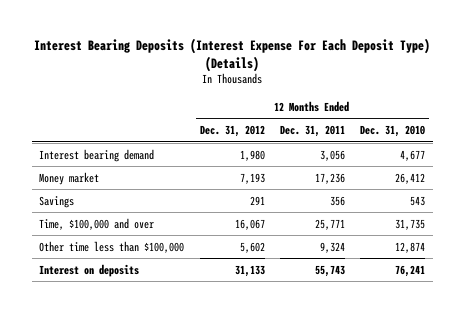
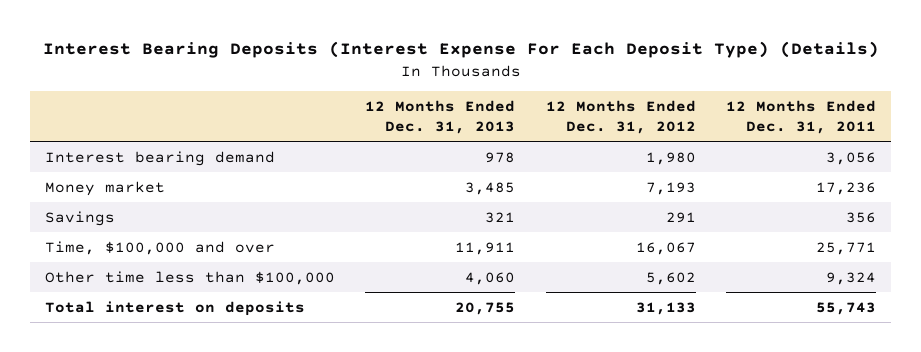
- | 12 Months Ended Dec. 31, 2012 | 12 Months Ended Dec. 31, 2011 | 12 Months Ended Dec. 31, 2010
+ | 12 Months Ended Dec. 31, 2013 | 12 Months Ended Dec. 31, 2012 | 12 Months Ended Dec. 31, 2011
- Interest on deposits | 31,133 | 55,743 | 76,241
+ Total interest on deposits | 20,755 | 31,133 | 55,743

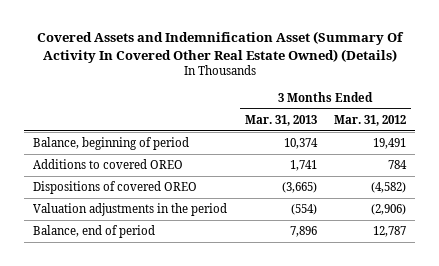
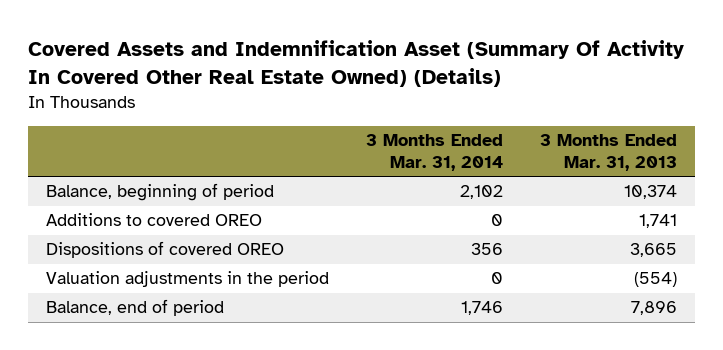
- | 3 Months Ended Mar. 31, 2013 | 3 Months Ended Mar. 31, 2012
+ | 3 Months Ended Mar. 31, 2014 | 3 Months Ended Mar. 31, 2013
- Dispositions of covered OREO | (3,665) | (4,582)
+ Dispositions of covered OREO | 356 | 3,665

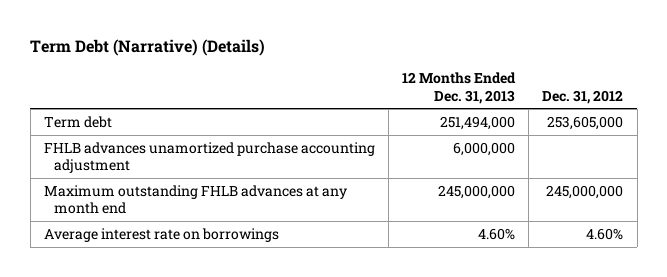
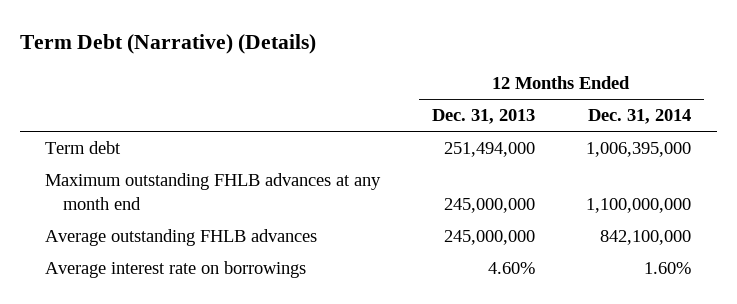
- | 12 Months Ended Dec. 31, 2013 | Dec. 31, 2012
+ | 12 Months Ended Dec. 31, 2013 | 12 Months Ended Dec. 31, 2014
- FHLB advances unamortized purchase accounting adjustment | 6,000,000 |
+ Average outstanding FHLB advances | 245,000,000 | 842,100,000

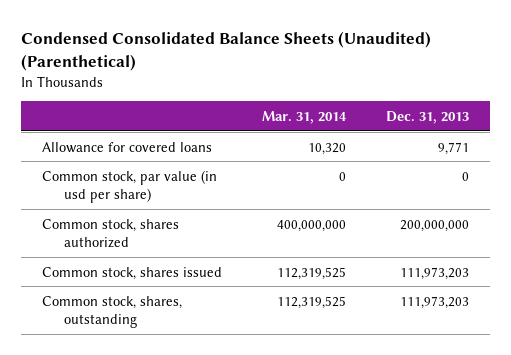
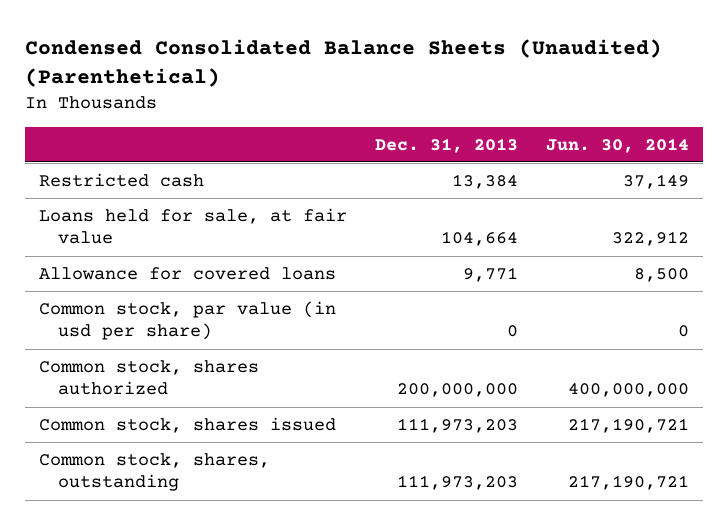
- | Mar. 31, 2014 | Dec. 31, 2013
+ | Dec. 31, 2013 | Jun. 30, 2014
+ Restricted cash | 13,384 | 37,149
+ Loans held for sale, at fair value | 104,664 | 322,912

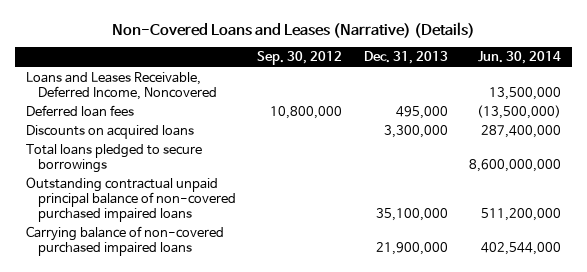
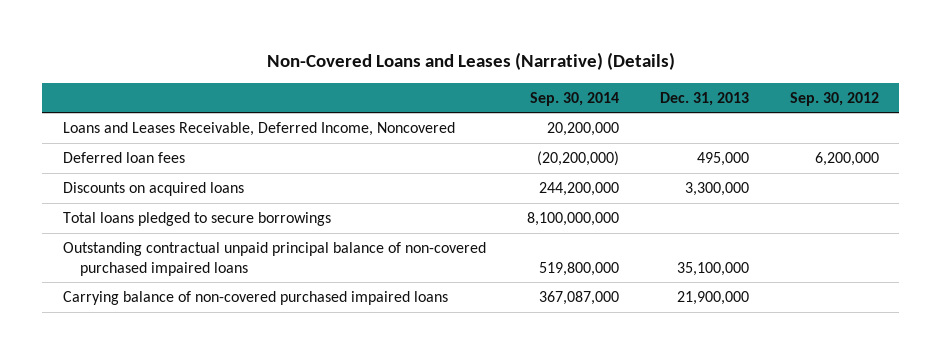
- | Sep. 30, 2012 | Dec. 31, 2013 | Jun. 30, 2014
+ | Sep. 30, 2014 | Dec. 31, 2013 | Sep. 30, 2012
- Deferred loan fees | 10,800,000 | 495,000 | (13,500,000)
+ Deferred loan fees | (20,200,000) | 495,000 | 6,200,000

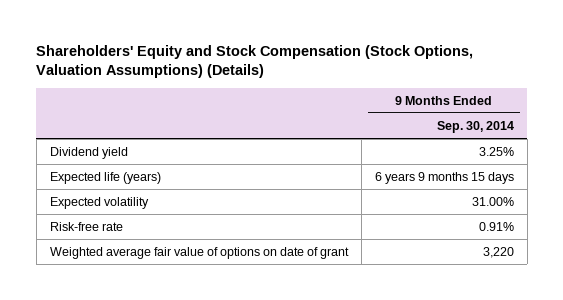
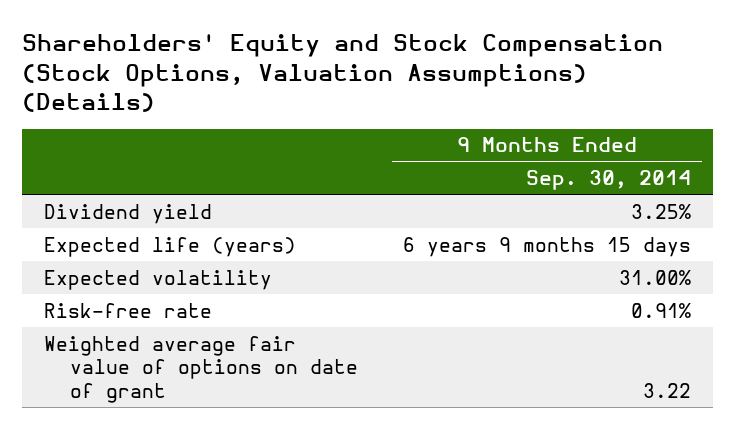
- Weighted average fair value of options on date of grant | 3,220
+ Weighted average fair value of options on date of grant | 3.22

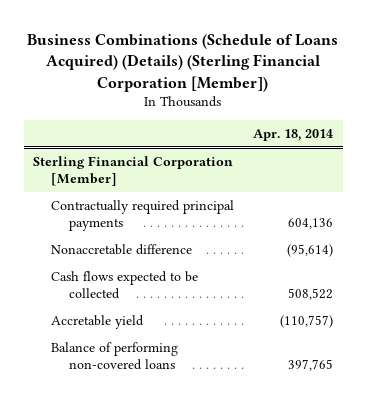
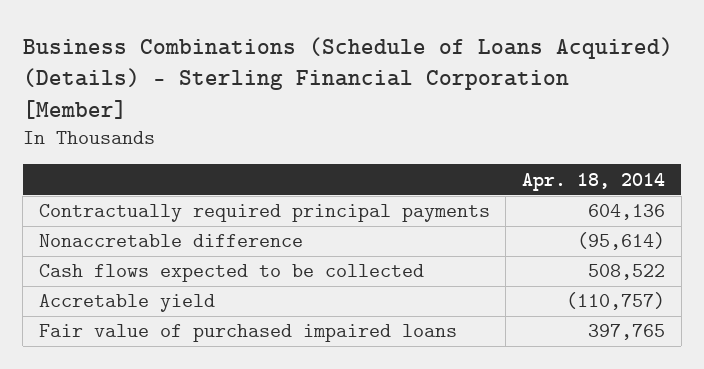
- Business Combinations (Schedule of Loans Acquired) (Details) (Sterling Financial Corporation [Member])
+ Business Combinations (Schedule of Loans Acquired) (Details) - Sterling Financial Corporation [Member]
- Sterling Financial Corporation [Member]
- Balance of performing non-covered loans | 397,765
+ Fair value of purchased impaired loans | 397,765

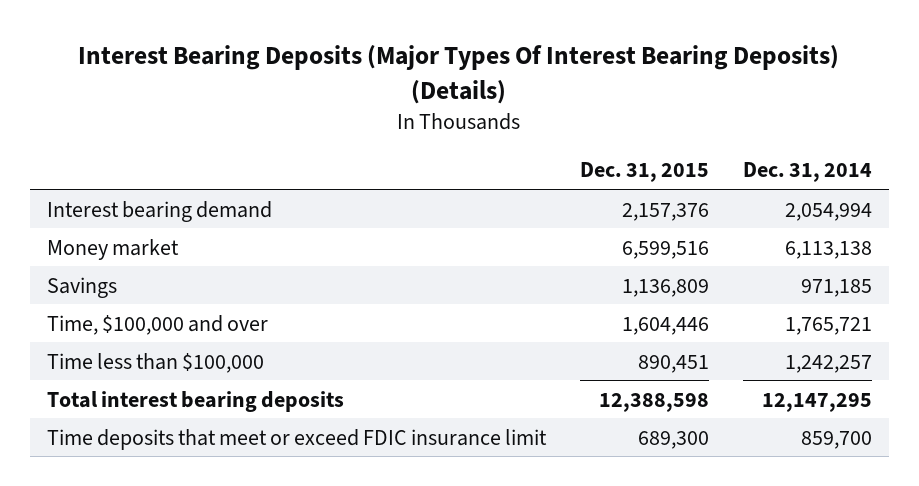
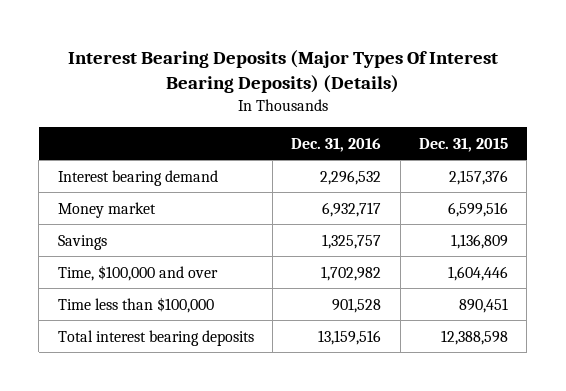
- | Dec. 31, 2015 | Dec. 31, 2014
+ | Dec. 31, 2016 | Dec. 31, 2015
- Time deposits that meet or exceed FDIC insurance limit | 689,300 | 859,700

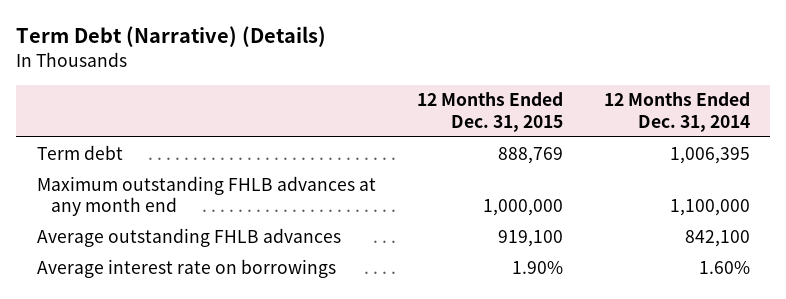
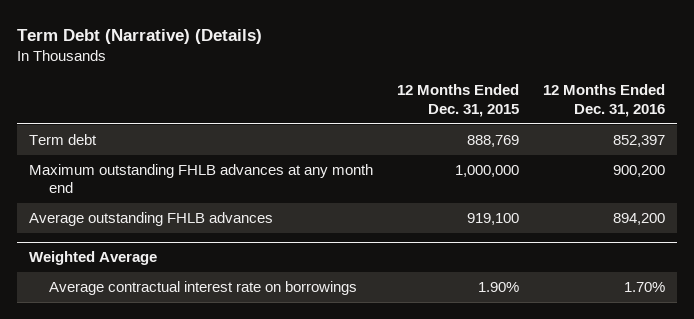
- | 12 Months Ended Dec. 31, 2015 | 12 Months Ended Dec. 31, 2014
+ | 12 Months Ended Dec. 31, 2015 | 12 Months Ended Dec. 31, 2016
- Average interest rate on borrowings | 1.90% | 1.60%
+ Weighted Average
+ Average contractual interest rate on borrowings | 1.90% | 1.70%

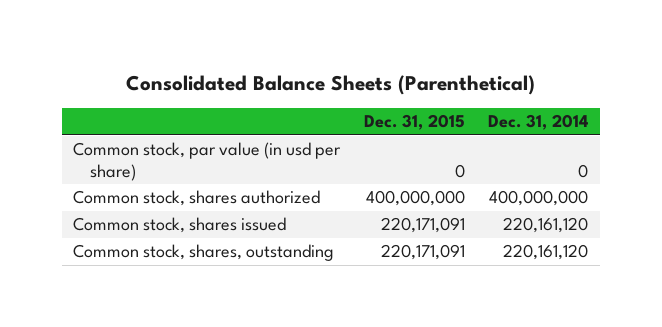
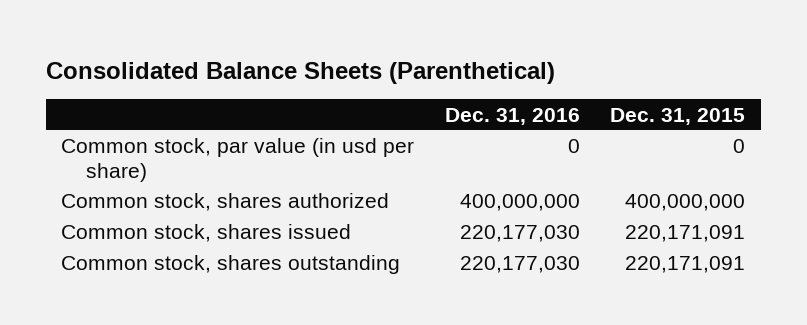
- | Dec. 31, 2015 | Dec. 31, 2014
+ | Dec. 31, 2016 | Dec. 31, 2015
- Common stock, shares, outstanding | 220,171,091 | 220,161,120
+ Common stock, shares outstanding | 220,177,030 | 220,171,091

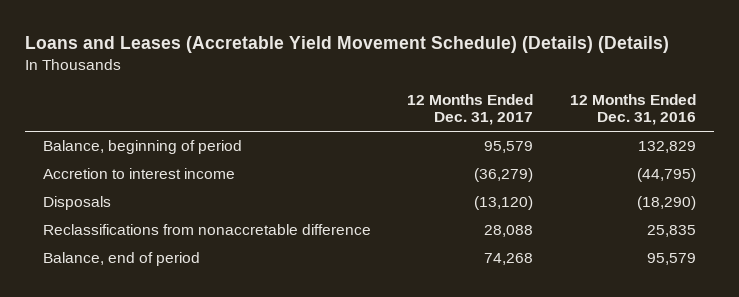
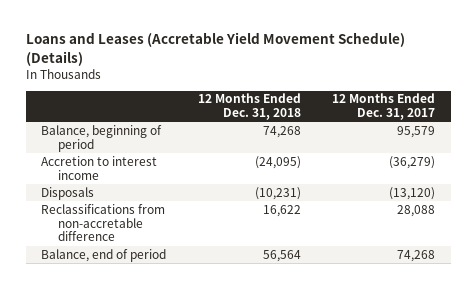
- Loans and Leases (Accretable Yield Movement Schedule) (Details) (Details)
+ Loans and Leases (Accretable Yield Movement Schedule) (Details)
- | 12 Months Ended Dec. 31, 2017 | 12 Months Ended Dec. 31, 2016
+ | 12 Months Ended Dec. 31, 2018 | 12 Months Ended Dec. 31, 2017
- Reclassifications from nonaccretable difference | 28,088 | 25,835
+ Reclassifications from non-accretable difference | 16,622 | 28,088

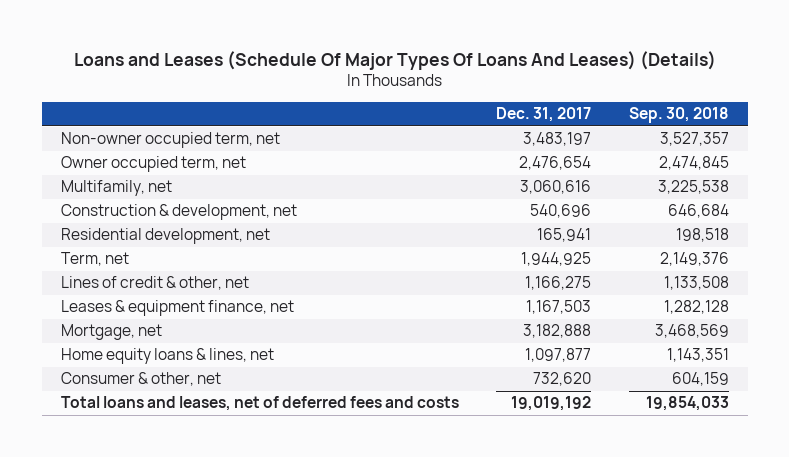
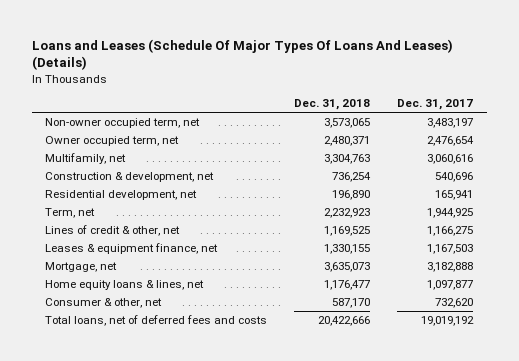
- | Dec. 31, 2017 | Sep. 30, 2018
+ | Dec. 31, 2018 | Dec. 31, 2017
- Total loans and leases, net of deferred fees and costs | 19,019,192 | 19,854,033
+ Total loans, net of deferred fees and costs | 20,422,666 | 19,019,192

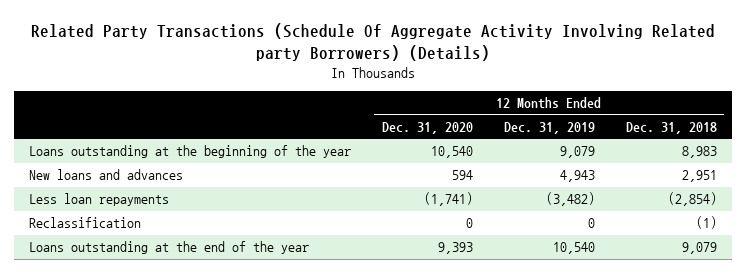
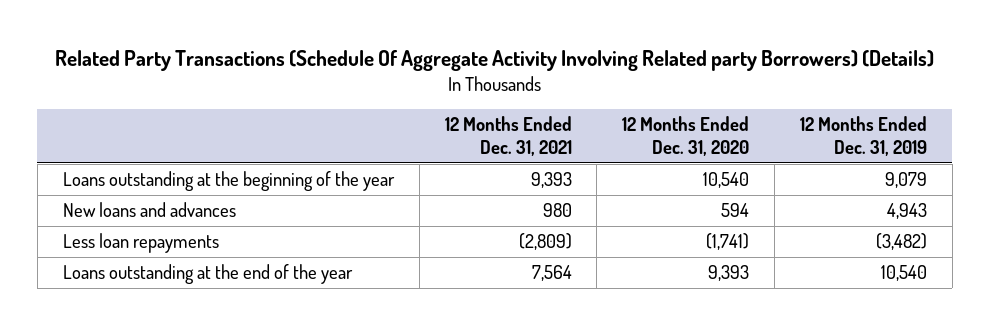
- | 12 Months Ended Dec. 31, 2020 | 12 Months Ended Dec. 31, 2019 | 12 Months Ended Dec. 31, 2018
+ | 12 Months Ended Dec. 31, 2021 | 12 Months Ended Dec. 31, 2020 | 12 Months Ended Dec. 31, 2019
- Reclassification | 0 | 0 | (1)

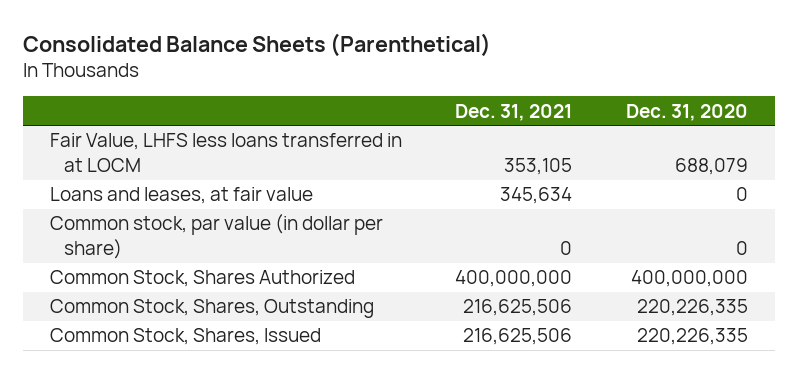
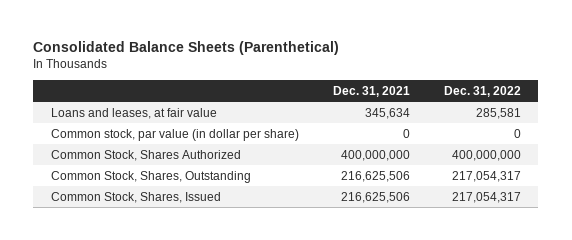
- | Dec. 31, 2021 | Dec. 31, 2020
+ | Dec. 31, 2021 | Dec. 31, 2022
- Fair Value, LHFS less loans transferred in at LOCM | 353,105 | 688,079

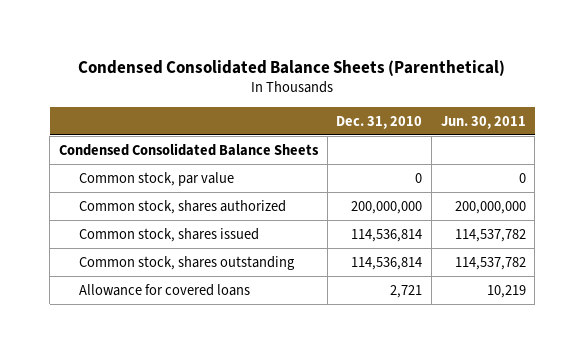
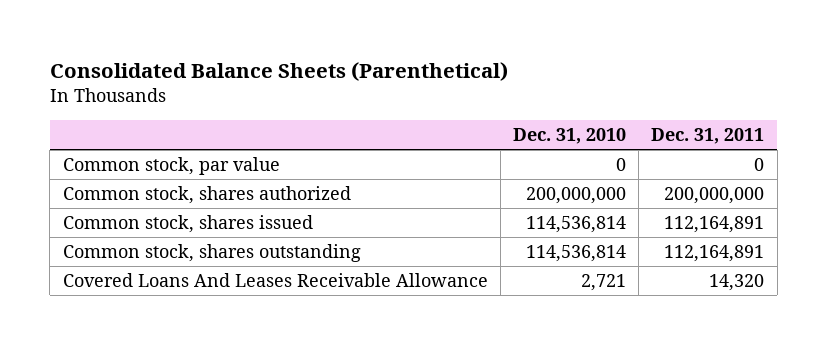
- Condensed Consolidated Balance Sheets (Parenthetical)
+ Consolidated Balance Sheets (Parenthetical)
- | Dec. 31, 2010 | Jun. 30, 2011
+ | Dec. 31, 2010 | Dec. 31, 2011
- Condensed Consolidated Balance Sheets
- Allowance for covered loans | 2,721 | 10,219
+ Covered Loans And Leases Receivable Allowance | 2,721 | 14,320

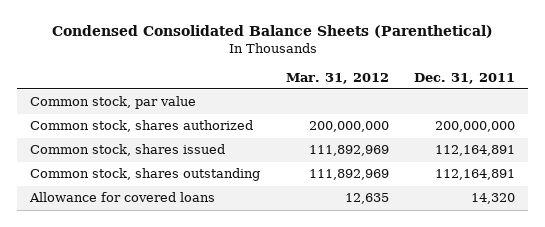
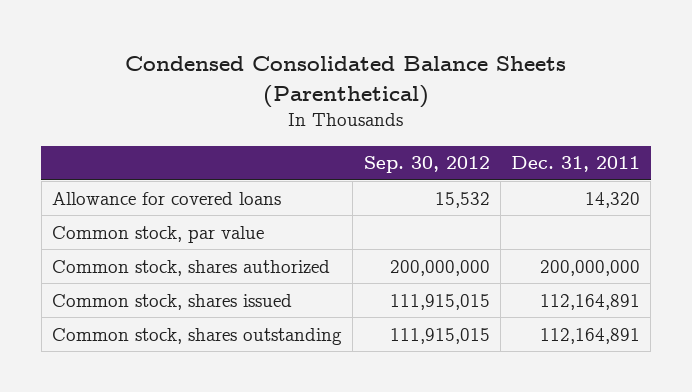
- | Mar. 31, 2012 | Dec. 31, 2011
+ | Sep. 30, 2012 | Dec. 31, 2011
moved up: Allowance for covered loans | 15,532 | 14,320

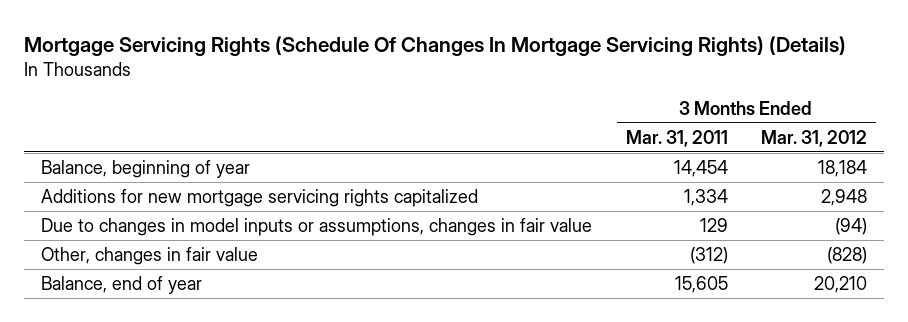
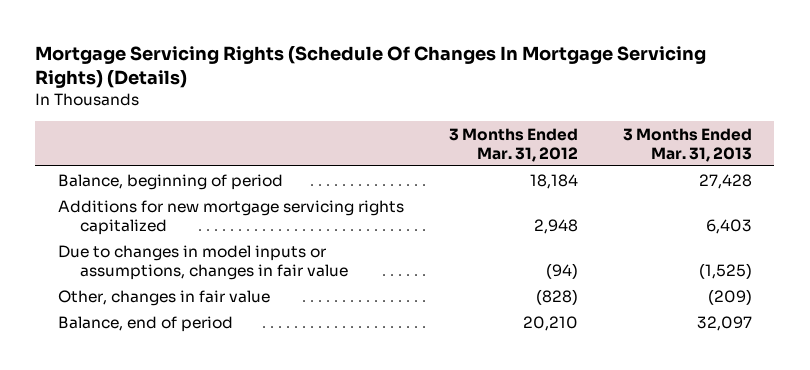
- | 3 Months Ended Mar. 31, 2011 | 3 Months Ended Mar. 31, 2012
+ | 3 Months Ended Mar. 31, 2012 | 3 Months Ended Mar. 31, 2013
- Balance, beginning of year | 14,454 | 18,184
+ Balance, beginning of period | 18,184 | 27,428
- Balance, end of year | 15,605 | 20,210
+ Balance, end of period | 20,210 | 32,097

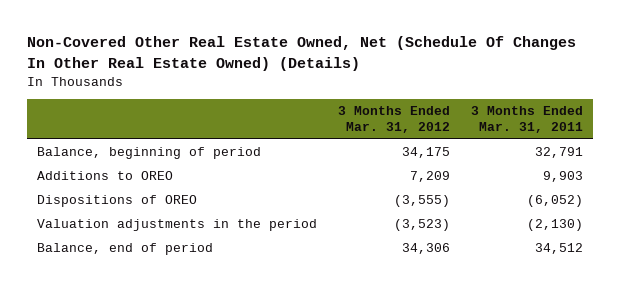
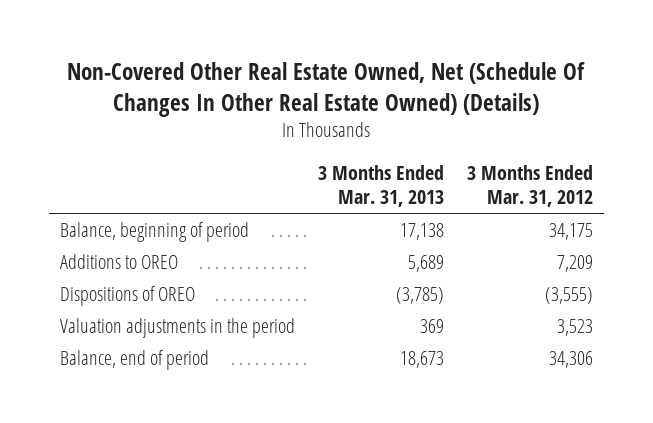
- | 3 Months Ended Mar. 31, 2012 | 3 Months Ended Mar. 31, 2011
+ | 3 Months Ended Mar. 31, 2013 | 3 Months Ended Mar. 31, 2012
- Valuation adjustments in the period | (3,523) | (2,130)
+ Valuation adjustments in the period | 369 | 3,523

